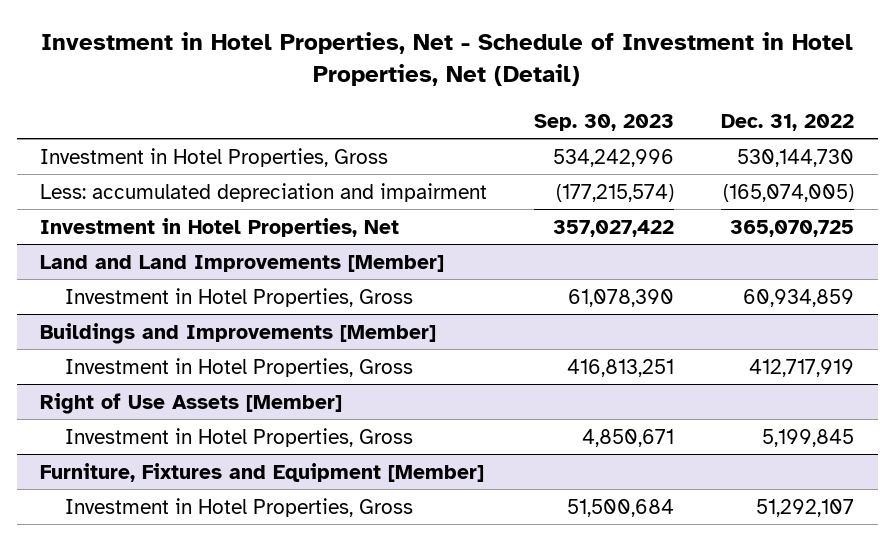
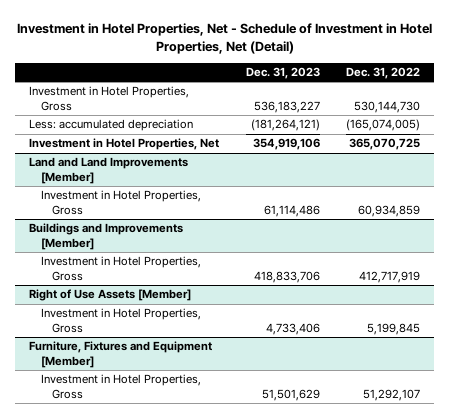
- | Sep. 30, 2023 | Dec. 31, 2022
+ | Dec. 31, 2023 | Dec. 31, 2022
- Less: accumulated depreciation and impairment | (177,215,574) | (165,074,005)
+ Less: accumulated depreciation | (181,264,121) | (165,074,005)

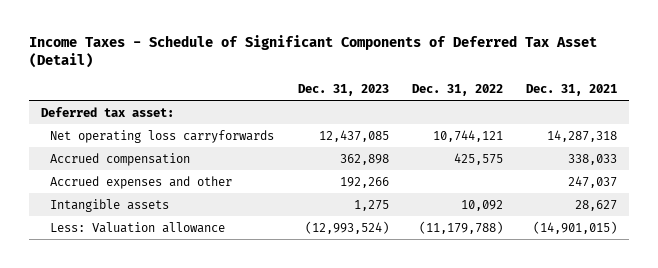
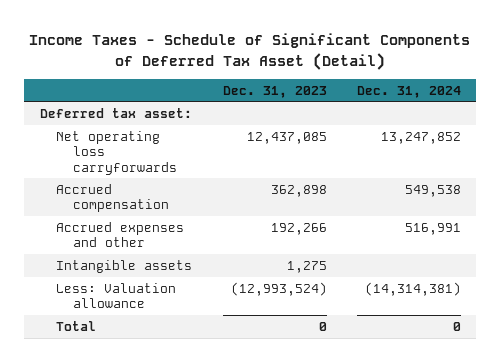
- | Dec. 31, 2023 | Dec. 31, 2022 | Dec. 31, 2021
+ | Dec. 31, 2023 | Dec. 31, 2024
+ Total | 0 | 0

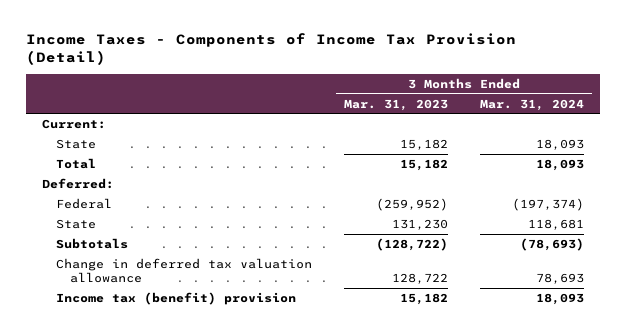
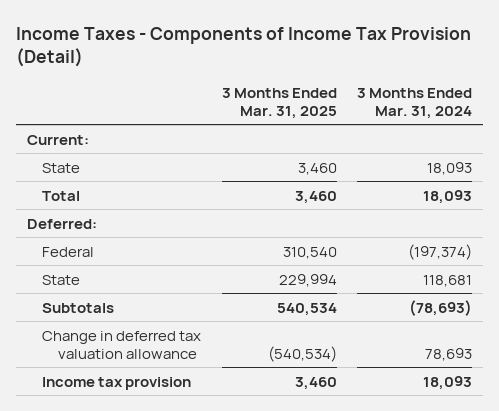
- | 3 Months Ended Mar. 31, 2023 | 3 Months Ended Mar. 31, 2024
+ | 3 Months Ended Mar. 31, 2025 | 3 Months Ended Mar. 31, 2024
- Income tax (benefit) provision | 15,182 | 18,093
+ Income tax provision | 3,460 | 18,093

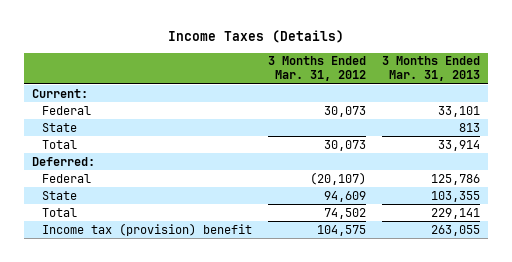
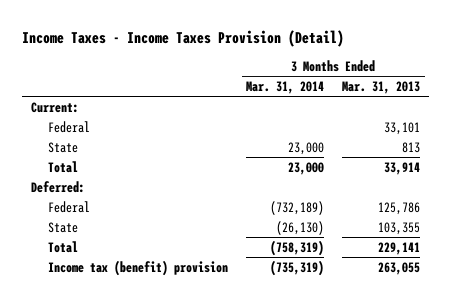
- Income Taxes (Details)
+ Income Taxes - Income Taxes Provision (Detail)
- | 3 Months Ended Mar. 31, 2012 | 3 Months Ended Mar. 31, 2013
+ | 3 Months Ended Mar. 31, 2014 | 3 Months Ended Mar. 31, 2013
- Income tax (provision) benefit | 104,575 | 263,055
+ Income tax (benefit) provision | (735,319) | 263,055

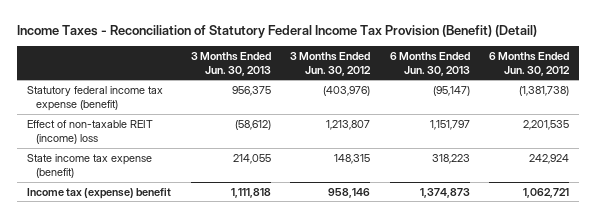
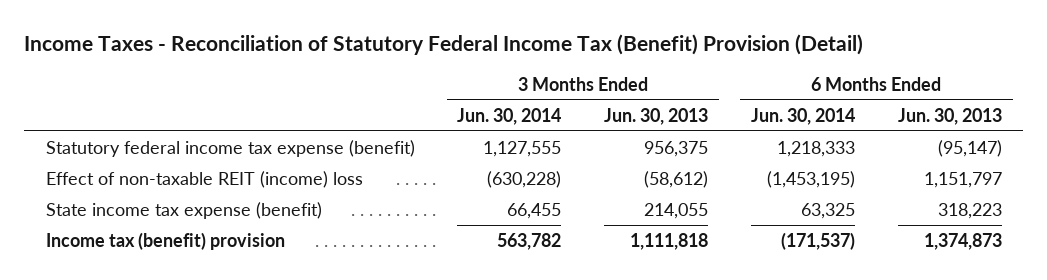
- Income Taxes - Reconciliation of Statutory Federal Income Tax Provision (Benefit) (Detail)
+ Income Taxes - Reconciliation of Statutory Federal Income Tax (Benefit) Provision (Detail)
- | 3 Months Ended Jun. 30, 2013 | 3 Months Ended Jun. 30, 2012 | 6 Months Ended Jun. 30, 2013 | 6 Months Ended Jun. 30, 2012
+ | 3 Months Ended Jun. 30, 2014 | 3 Months Ended Jun. 30, 2013 | 6 Months Ended Jun. 30, 2014 | 6 Months Ended Jun. 30, 2013
- Income tax (expense) benefit | 1,111,818 | 958,146 | 1,374,873 | 1,062,721
+ Income tax (benefit) provision | 563,782 | 1,111,818 | (171,537) | 1,374,873

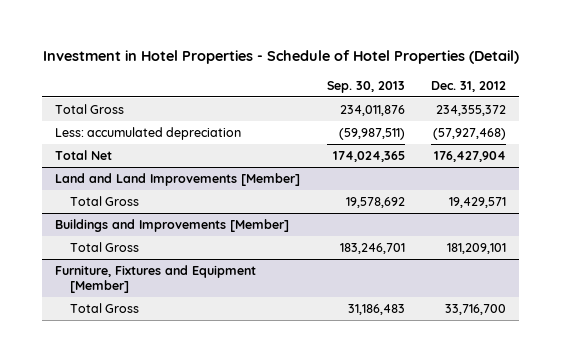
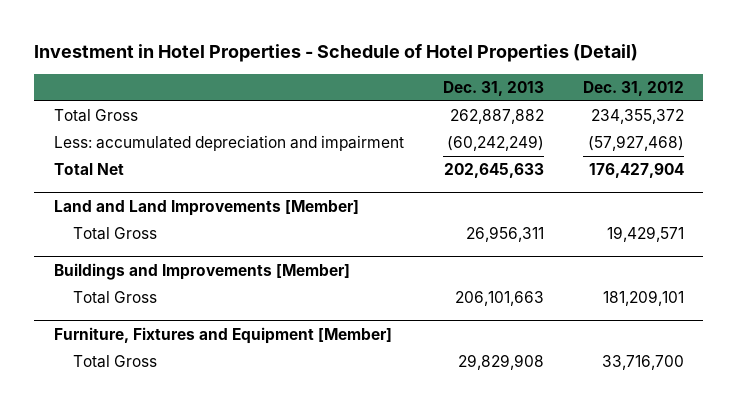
- | Sep. 30, 2013 | Dec. 31, 2012
+ | Dec. 31, 2013 | Dec. 31, 2012
- Less: accumulated depreciation | (59,987,511) | (57,927,468)
+ Less: accumulated depreciation and impairment | (60,242,249) | (57,927,468)

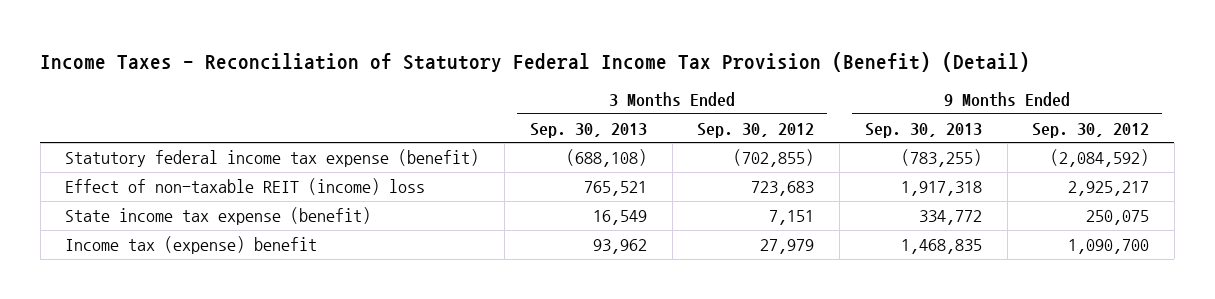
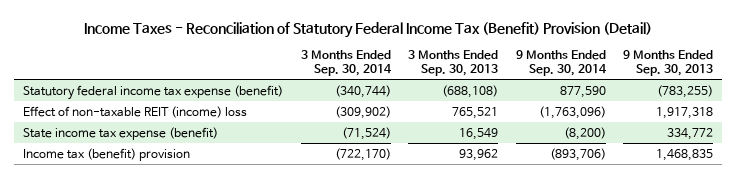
- Income Taxes - Reconciliation of Statutory Federal Income Tax Provision (Benefit) (Detail)
+ Income Taxes - Reconciliation of Statutory Federal Income Tax (Benefit) Provision (Detail)
- | 3 Months Ended Sep. 30, 2013 | 3 Months Ended Sep. 30, 2012 | 9 Months Ended Sep. 30, 2013 | 9 Months Ended Sep. 30, 2012
+ | 3 Months Ended Sep. 30, 2014 | 3 Months Ended Sep. 30, 2013 | 9 Months Ended Sep. 30, 2014 | 9 Months Ended Sep. 30, 2013
- Income tax (expense) benefit | 93,962 | 27,979 | 1,468,835 | 1,090,700
+ Income tax (benefit) provision | (722,170) | 93,962 | (893,706) | 1,468,835

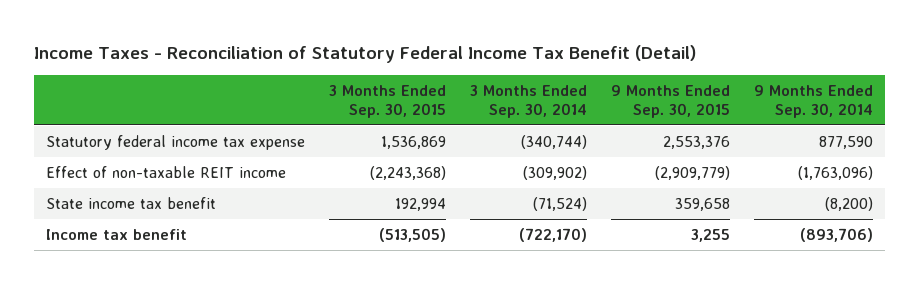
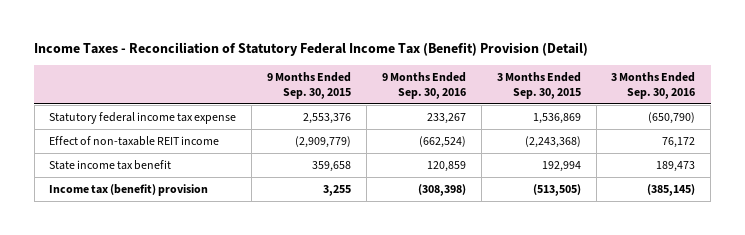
- Income Taxes - Reconciliation of Statutory Federal Income Tax Benefit (Detail)
+ Income Taxes - Reconciliation of Statutory Federal Income Tax (Benefit) Provision (Detail)
- | 3 Months Ended Sep. 30, 2015 | 3 Months Ended Sep. 30, 2014 | 9 Months Ended Sep. 30, 2015 | 9 Months Ended Sep. 30, 2014
+ | 9 Months Ended Sep. 30, 2015 | 9 Months Ended Sep. 30, 2016 | 3 Months Ended Sep. 30, 2015 | 3 Months Ended Sep. 30, 2016
- Income tax benefit | (513,505) | (722,170) | 3,255 | (893,706)
+ Income tax (benefit) provision | 3,255 | (308,398) | (513,505) | (385,145)

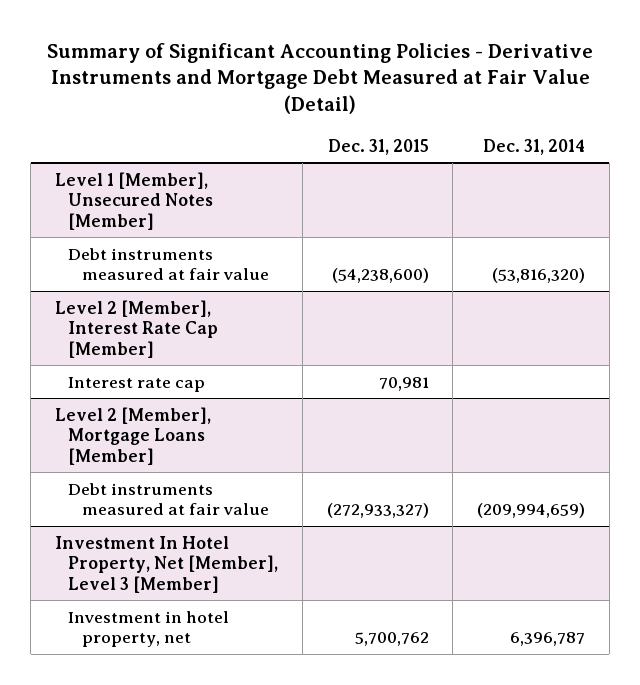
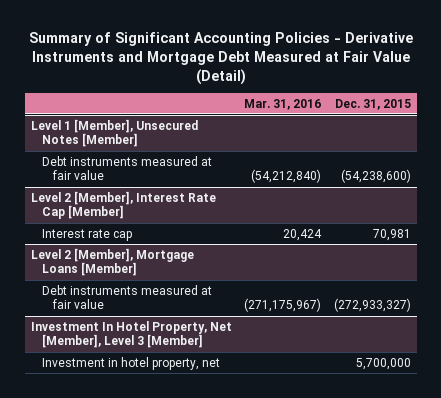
- | Dec. 31, 2015 | Dec. 31, 2014
+ | Mar. 31, 2016 | Dec. 31, 2015
@ Investment In Hotel Property, Net [Member], Level 3 [Member]
- Investment in hotel property, net | 5,700,762 | 6,396,787
+ Investment in hotel property, net | | 5,700,000

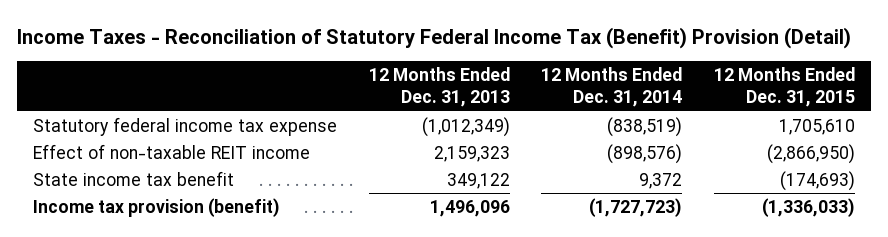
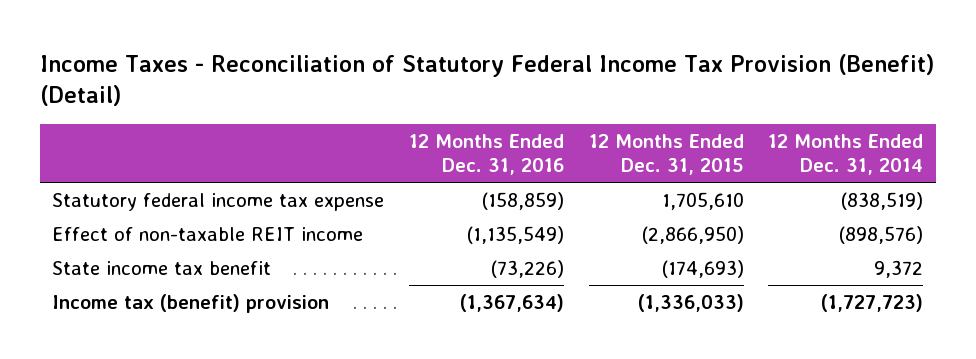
- Income Taxes - Reconciliation of Statutory Federal Income Tax (Benefit) Provision (Detail)
+ Income Taxes - Reconciliation of Statutory Federal Income Tax Provision (Benefit) (Detail)
- | 12 Months Ended Dec. 31, 2013 | 12 Months Ended Dec. 31, 2014 | 12 Months Ended Dec. 31, 2015
+ | 12 Months Ended Dec. 31, 2016 | 12 Months Ended Dec. 31, 2015 | 12 Months Ended Dec. 31, 2014
- Income tax provision (benefit) | 1,496,096 | (1,727,723) | (1,336,033)
+ Income tax (benefit) provision | (1,367,634) | (1,336,033) | (1,727,723)

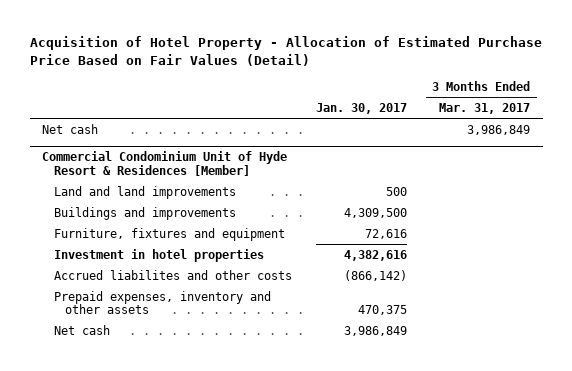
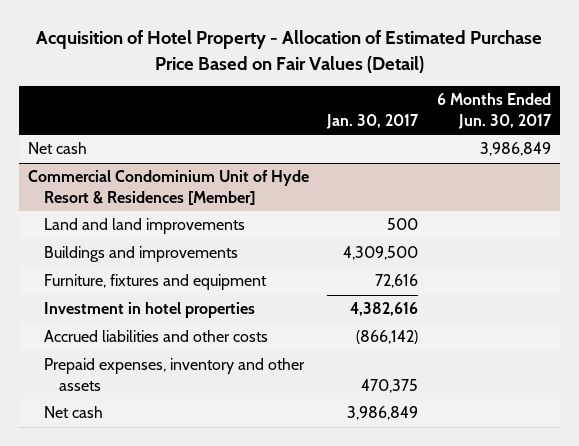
- | Jan. 30, 2017 | 3 Months Ended Mar. 31, 2017
+ | Jan. 30, 2017 | 6 Months Ended Jun. 30, 2017
@ Commercial Condominium Unit of Hyde Resort & Residences [Member]
- Accrued liabilites and other costs | (866,142) |
+ Accrued liabilities and other costs | (866,142) |

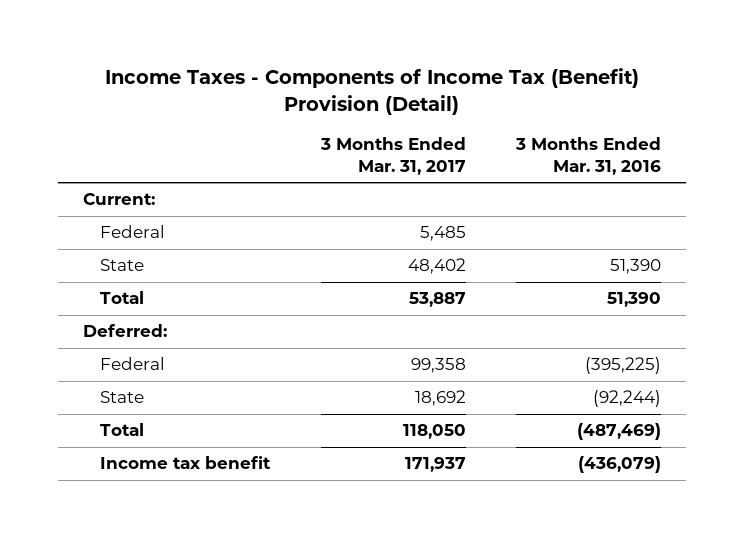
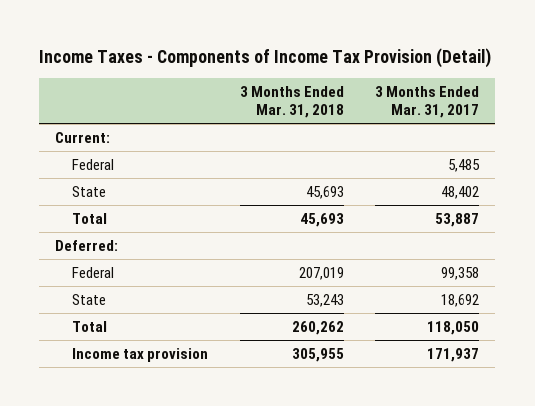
- Income Taxes - Components of Income Tax (Benefit) Provision (Detail)
+ Income Taxes - Components of Income Tax Provision (Detail)
- | 3 Months Ended Mar. 31, 2017 | 3 Months Ended Mar. 31, 2016
+ | 3 Months Ended Mar. 31, 2018 | 3 Months Ended Mar. 31, 2017
- Income tax benefit | 171,937 | (436,079)
+ Income tax provision | 305,955 | 171,937

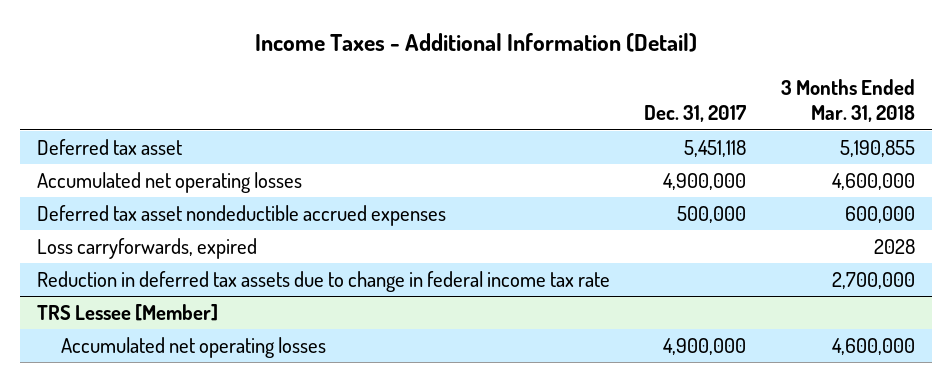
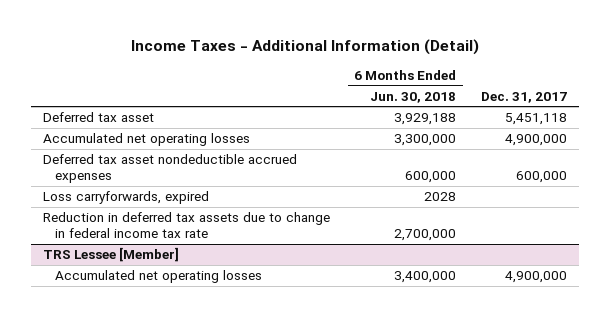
- | Dec. 31, 2017 | 3 Months Ended Mar. 31, 2018
+ | 6 Months Ended Jun. 30, 2018 | Dec. 31, 2017
- Deferred tax asset nondeductible accrued expenses | 500,000 | 600,000
+ Deferred tax asset nondeductible accrued expenses | 600,000 | 600,000

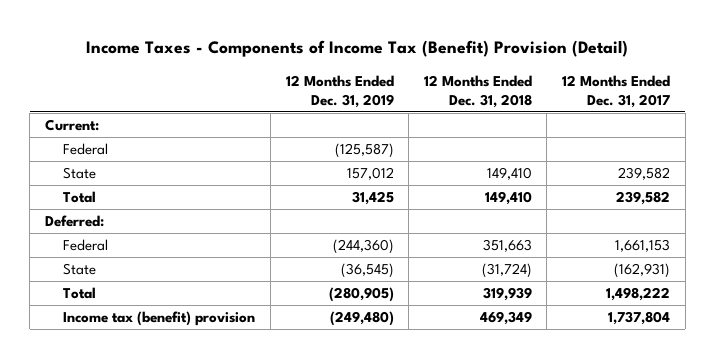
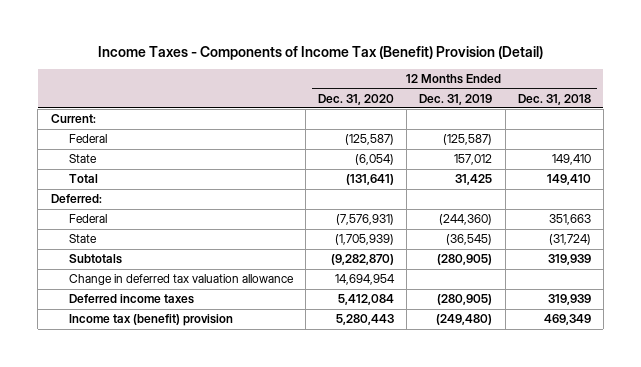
- | 12 Months Ended Dec. 31, 2019 | 12 Months Ended Dec. 31, 2018 | 12 Months Ended Dec. 31, 2017
+ | 12 Months Ended Dec. 31, 2020 | 12 Months Ended Dec. 31, 2019 | 12 Months Ended Dec. 31, 2018
- Total | (280,905) | 319,939 | 1,498,222
+ Subtotals | (9,282,870) | (280,905) | 319,939
+ Change in deferred tax valuation allowance | 14,694,954 | |
+ Deferred income taxes | 5,412,084 | (280,905) | 319,939

